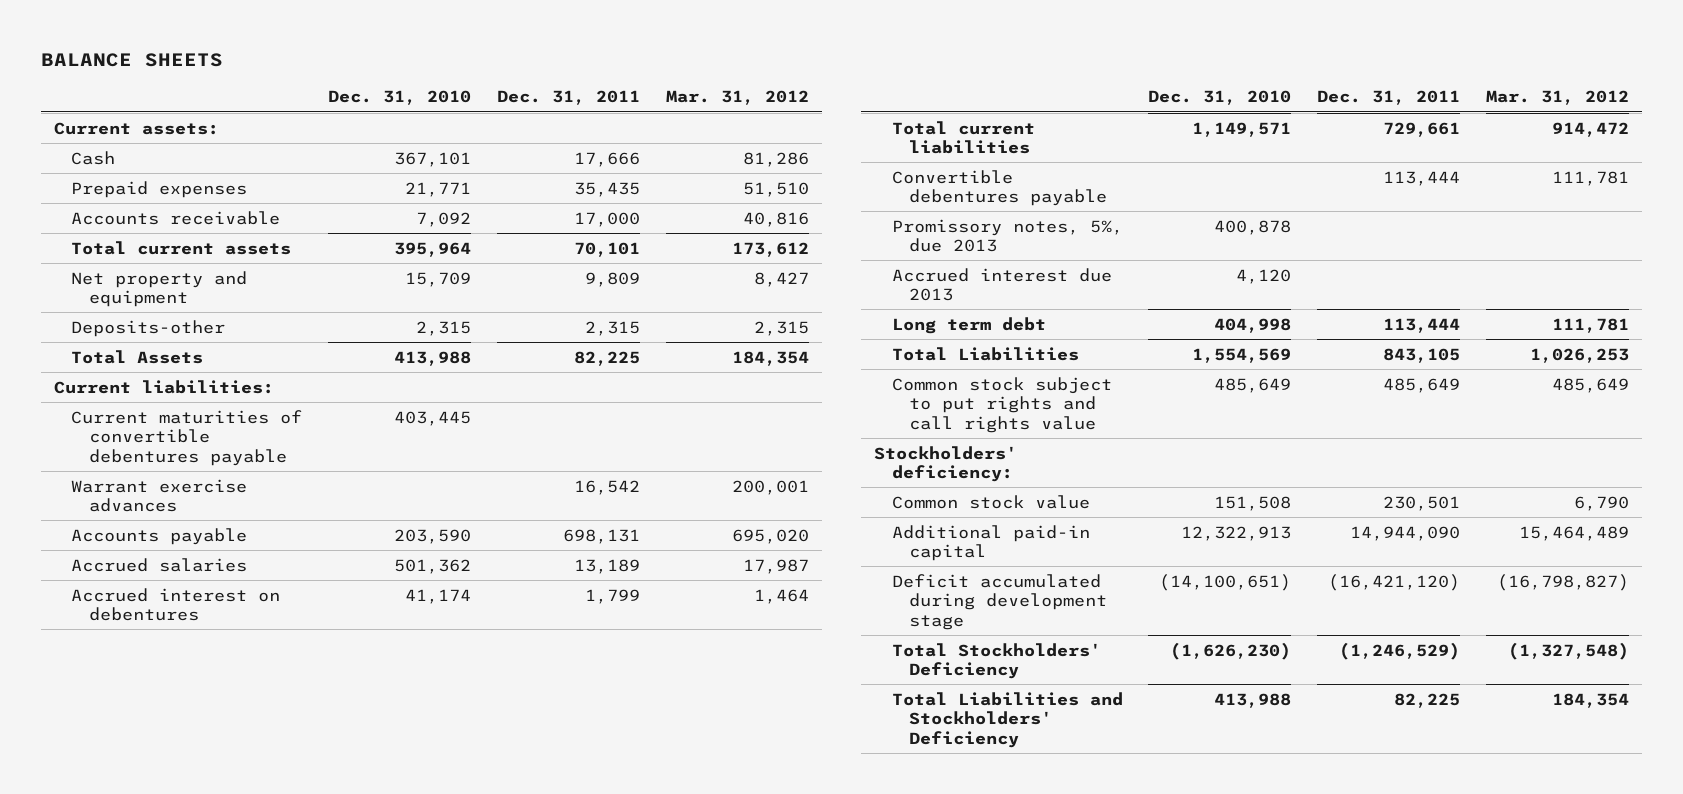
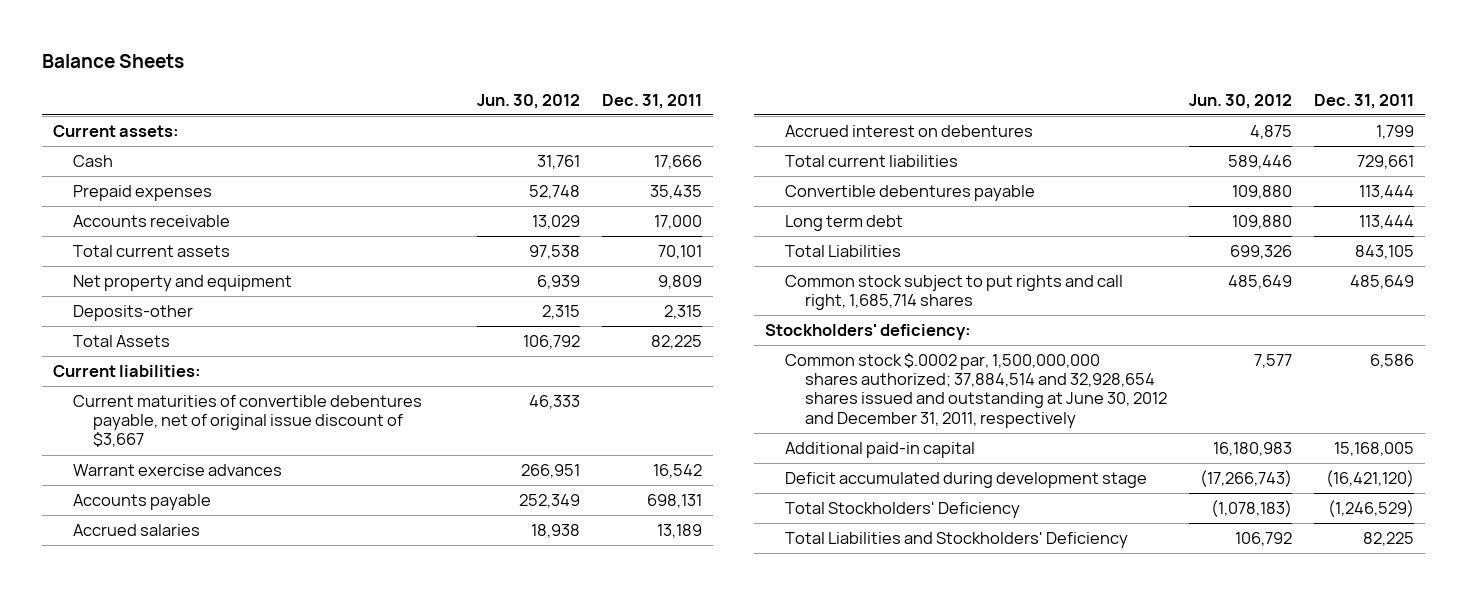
- BALANCE SHEETS
+ Balance Sheets
- | Dec. 31, 2010 | Dec. 31, 2011 | Mar. 31, 2012
+ | Jun. 30, 2012 | Dec. 31, 2011
- Current maturities of convertible debentures payable | 403,445 | |
+ Current maturities of convertible debentures payable, net of original issue discount of $3,667 | 46,333 |
- Promissory notes, 5%, due 2013 | 400,878 | |
- Accrued interest due 2013 | 4,120 | |
- Common stock subject to put rights and call rights value | 485,649 | 485,649 | 485,649
+ Common stock subject to put rights and call right, 1,685,714 shares | 485,649 | 485,649
- Common stock value | 151,508 | 230,501 | 6,790
- Additional paid-in capital | 12,322,913 | 14,944,090 | 15,464,489
+ Common stock $.0002 par, 1,500,000,000 shares authorized; 37,884,514 and 32,928,654 shares issued and outstanding at June 30, 2012 and December 31, 2011, respectively | 7,577 | 6,586
+ Additional paid-in capital | 16,180,983 | 15,168,005

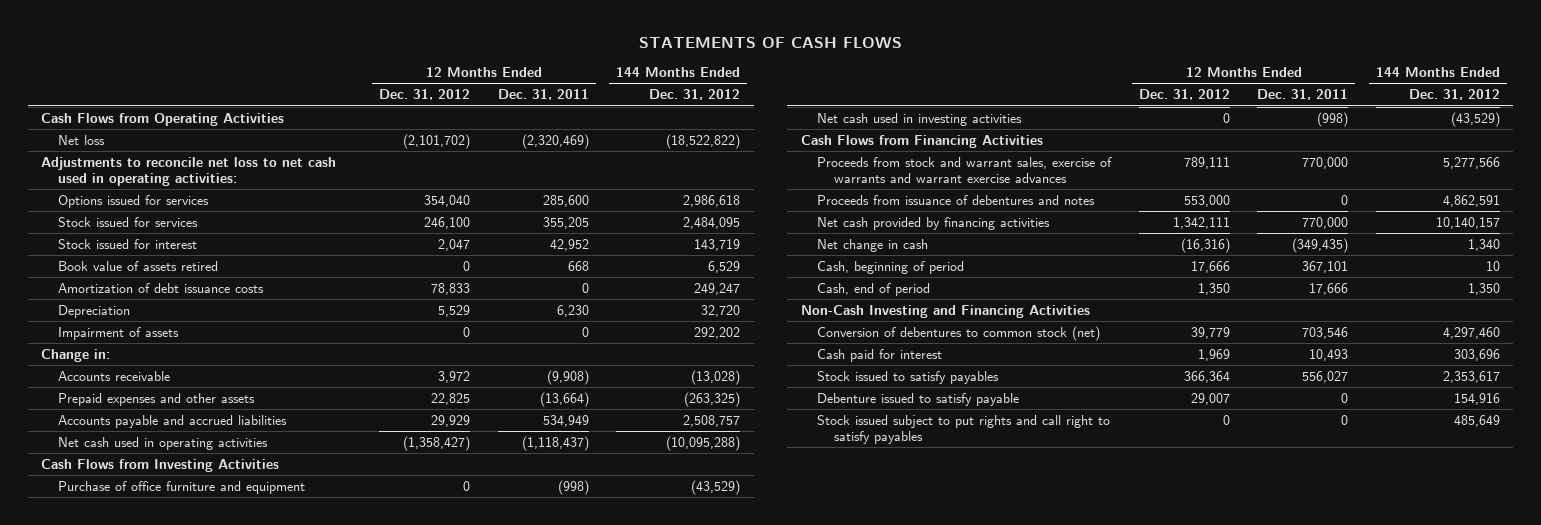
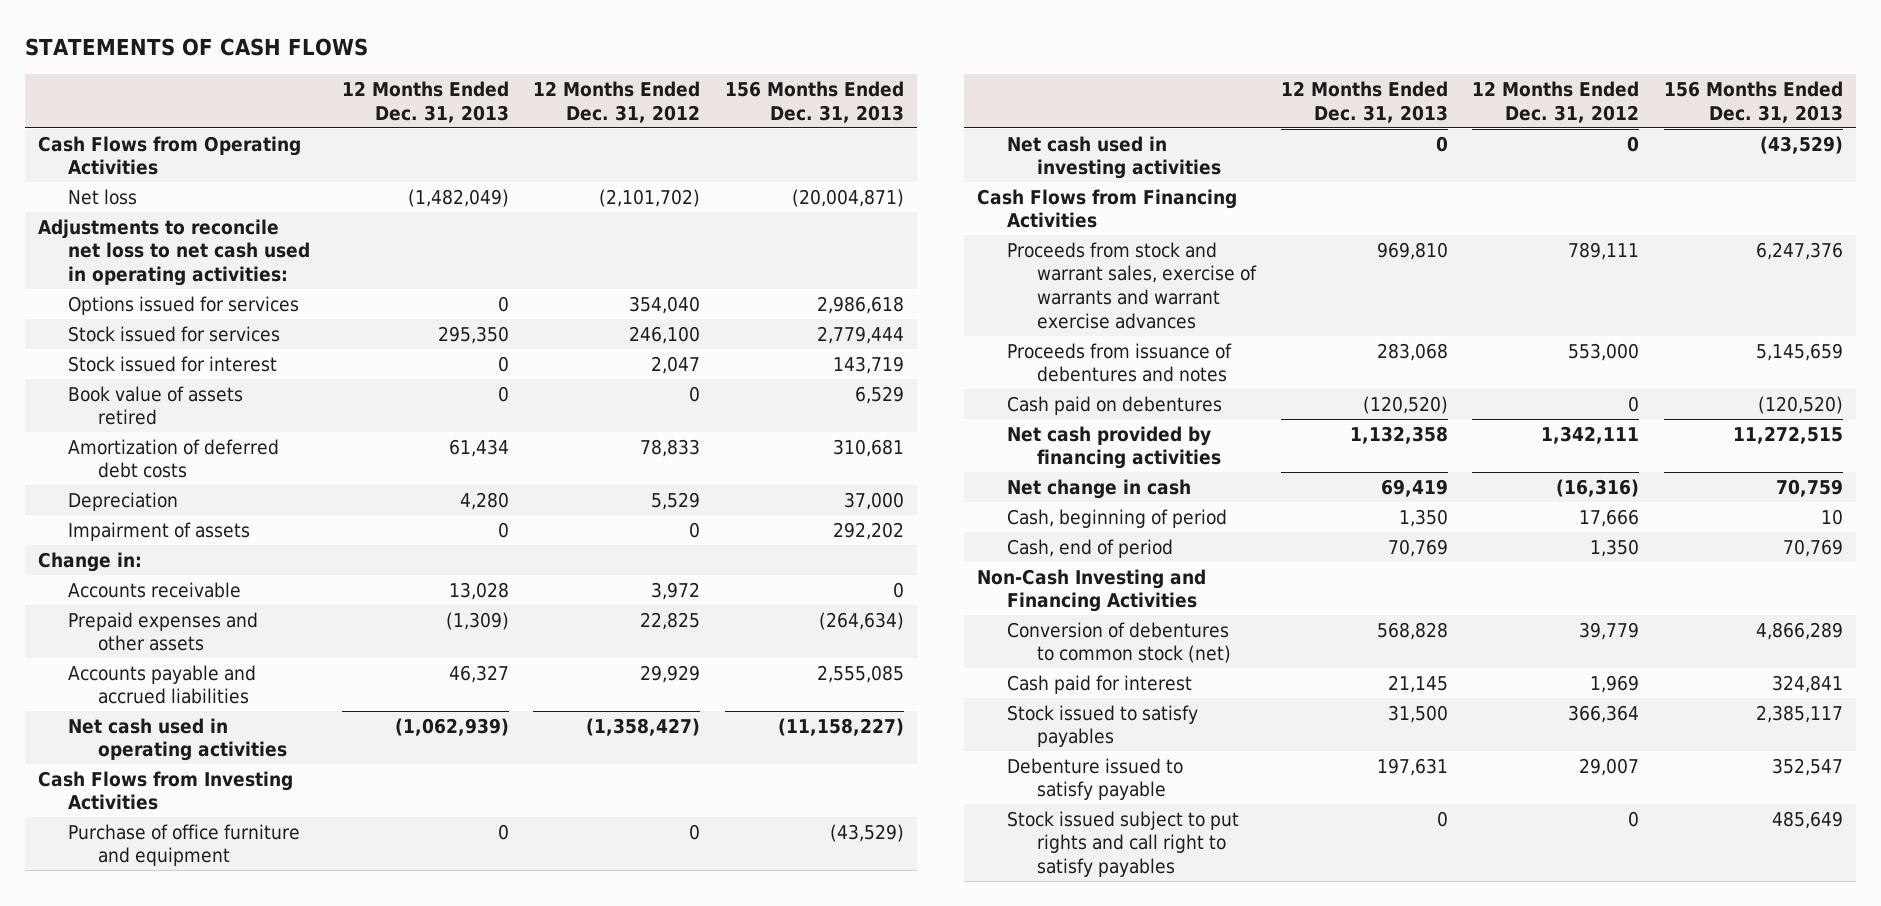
- | 12 Months Ended Dec. 31, 2012 | 12 Months Ended Dec. 31, 2011 | 144 Months Ended Dec. 31, 2012
+ | 12 Months Ended Dec. 31, 2013 | 12 Months Ended Dec. 31, 2012 | 156 Months Ended Dec. 31, 2013
- Amortization of debt issuance costs | 78,833 | 0 | 249,247
+ Amortization of deferred debt costs | 61,434 | 78,833 | 310,681
+ Cash paid on debentures | (120,520) | 0 | (120,520)

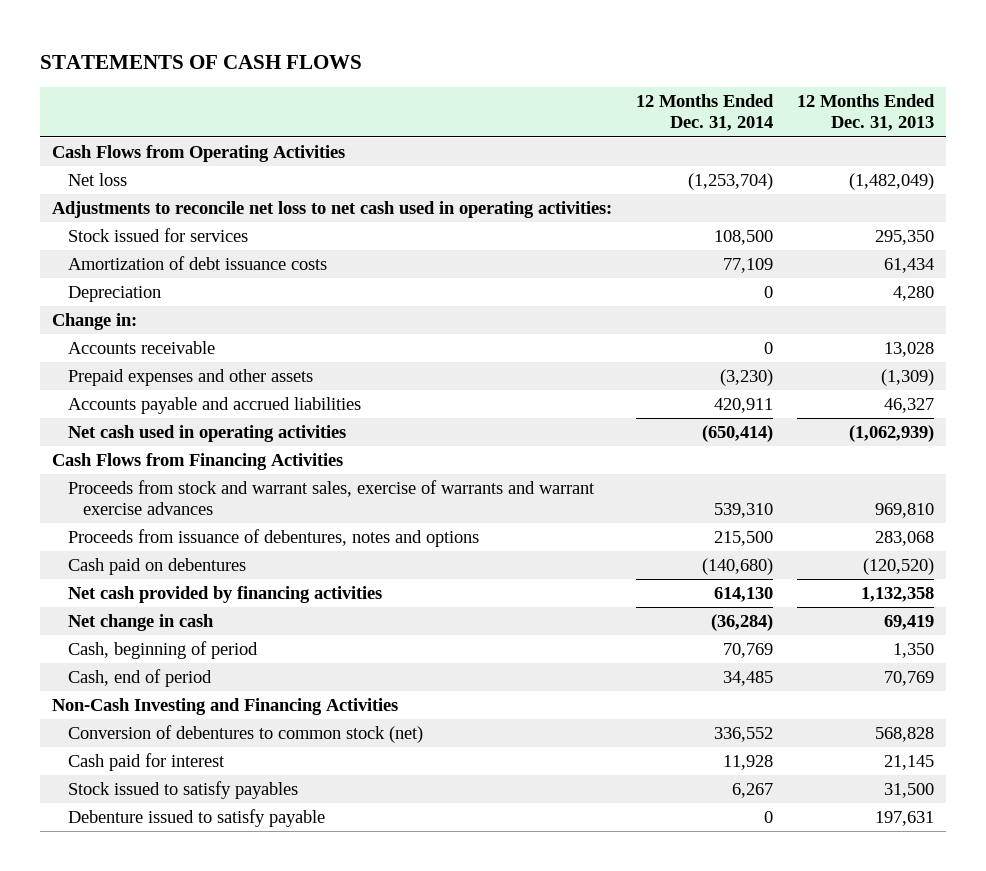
- | 12 Months Ended Dec. 31, 2013 | 12 Months Ended Dec. 31, 2012 | 156 Months Ended Dec. 31, 2013
+ | 12 Months Ended Dec. 31, 2014 | 12 Months Ended Dec. 31, 2013
- Options issued for services | 0 | 354,040 | 2,986,618
- Stock issued for interest | 0 | 2,047 | 143,719
- Book value of assets retired | 0 | 0 | 6,529
- Amortization of deferred debt costs | 61,434 | 78,833 | 310,681
+ Amortization of debt issuance costs | 77,109 | 61,434
- Impairment of assets | 0 | 0 | 292,202
- Cash Flows from Investing Activities
- Purchase of office furniture and equipment | 0 | 0 | (43,529)
- Net cash used in investing activities | 0 | 0 | (43,529)
- Proceeds from issuance of debentures and notes | 283,068 | 553,000 | 5,145,659
+ Proceeds from issuance of debentures, notes and options | 215,500 | 283,068
- Stock issued subject to put rights and call right to satisfy payables | 0 | 0 | 485,649

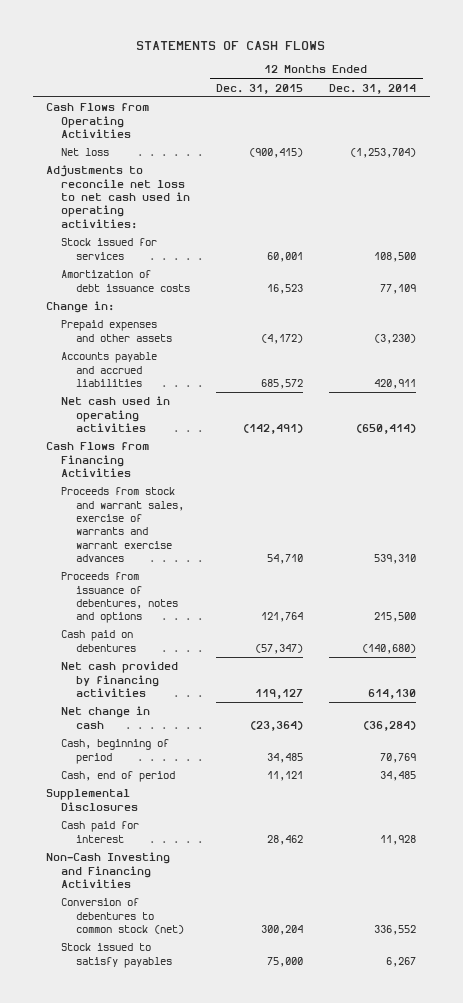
- | 12 Months Ended Dec. 31, 2014 | 12 Months Ended Dec. 31, 2013
+ | 12 Months Ended Dec. 31, 2015 | 12 Months Ended Dec. 31, 2014
- Depreciation | 0 | 4,280
- Accounts receivable | 0 | 13,028
+ Supplemental Disclosures
moved up: Cash paid for interest | 28,462 | 11,928
- Debenture issued to satisfy payable | 0 | 197,631

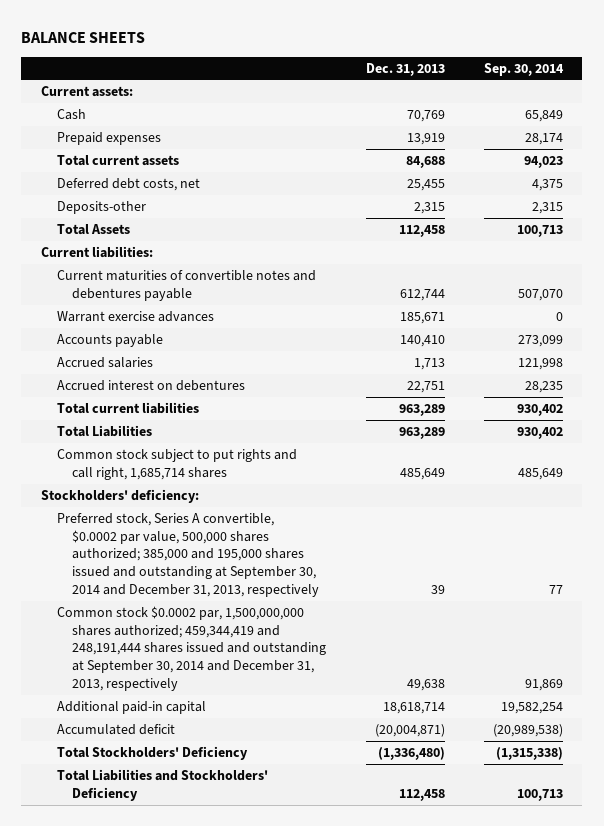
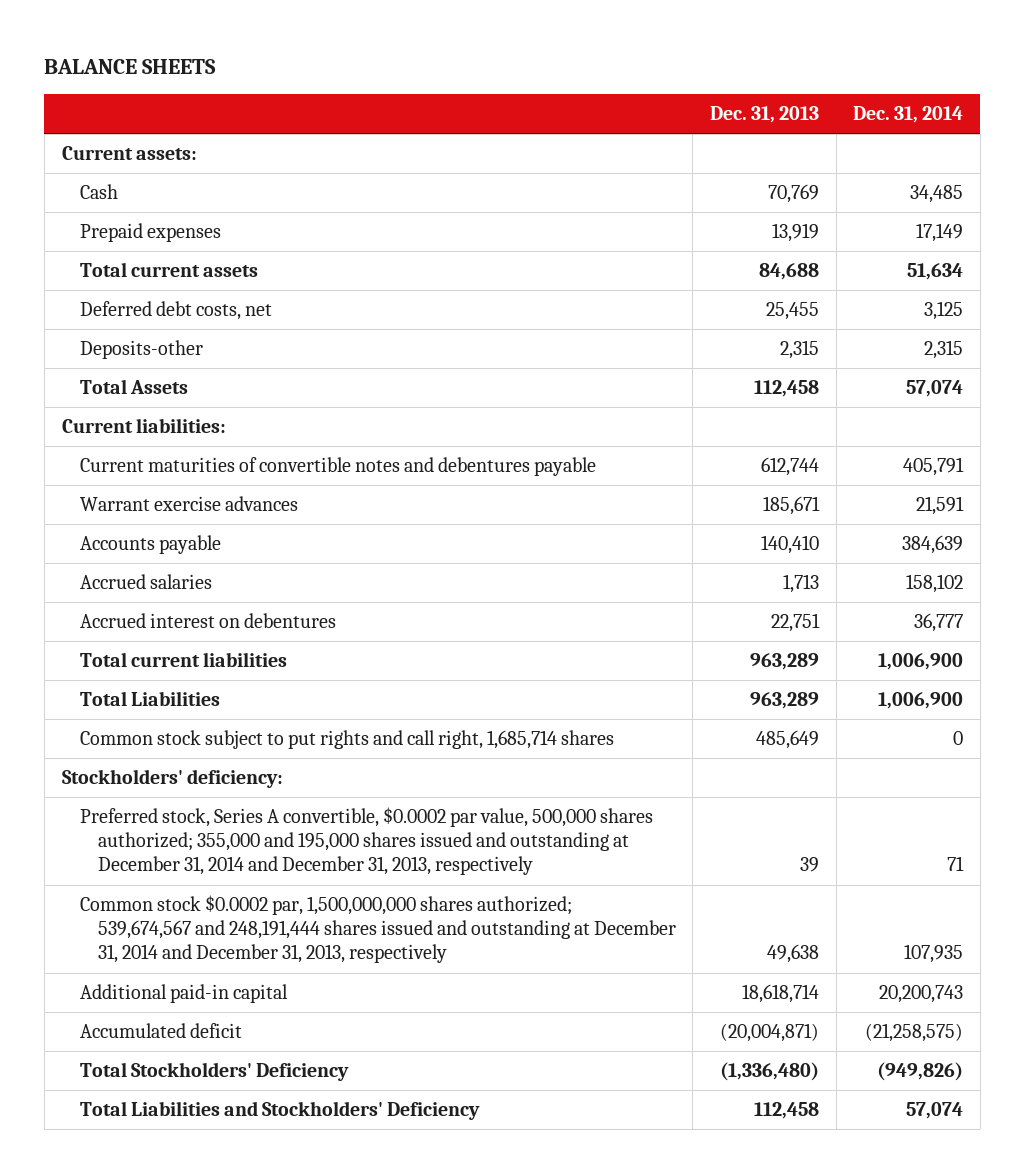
- | Dec. 31, 2013 | Sep. 30, 2014
+ | Dec. 31, 2013 | Dec. 31, 2014
- Preferred stock, Series A convertible, $0.0002 par value, 500,000 shares authorized; 385,000 and 195,000 shares issued and outstanding at September 30, 2014 and December 31, 2013, respectively | 39 | 77
- Common stock $0.0002 par, 1,500,000,000 shares authorized; 459,344,419 and 248,191,444 shares issued and outstanding at September 30, 2014 and December 31, 2013, respectively | 49,638 | 91,869
+ Preferred stock, Series A convertible, $0.0002 par value, 500,000 shares authorized; 355,000 and 195,000 shares issued and outstanding at December 31, 2014 and December 31, 2013, respectively | 39 | 71
+ Common stock $0.0002 par, 1,500,000,000 shares authorized; 539,674,567 and 248,191,444 shares issued and outstanding at December 31, 2014 and December 31, 2013, respectively | 49,638 | 107,935

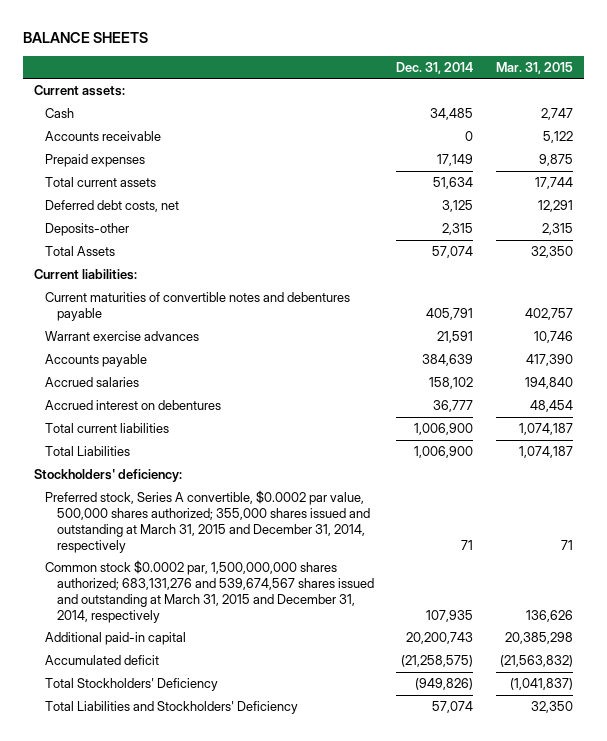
- | Dec. 31, 2013 | Dec. 31, 2014
+ | Dec. 31, 2014 | Mar. 31, 2015
+ Accounts receivable | 0 | 5,122
- Common stock subject to put rights and call right, 1,685,714 shares | 485,649 | 0
- Preferred stock, Series A convertible, $0.0002 par value, 500,000 shares authorized; 355,000 and 195,000 shares issued and outstanding at December 31, 2014 and December 31, 2013, respectively | 39 | 71
- Common stock $0.0002 par, 1,500,000,000 shares authorized; 539,674,567 and 248,191,444 shares issued and outstanding at December 31, 2014 and December 31, 2013, respectively | 49,638 | 107,935
+ Preferred stock, Series A convertible, $0.0002 par value, 500,000 shares authorized; 355,000 shares issued and outstanding at March 31, 2015 and December 31, 2014, respectively | 71 | 71
+ Common stock $0.0002 par, 1,500,000,000 shares authorized; 683,131,276 and 539,674,567 shares issued and outstanding at March 31, 2015 and December 31, 2014, respectively | 107,935 | 136,626

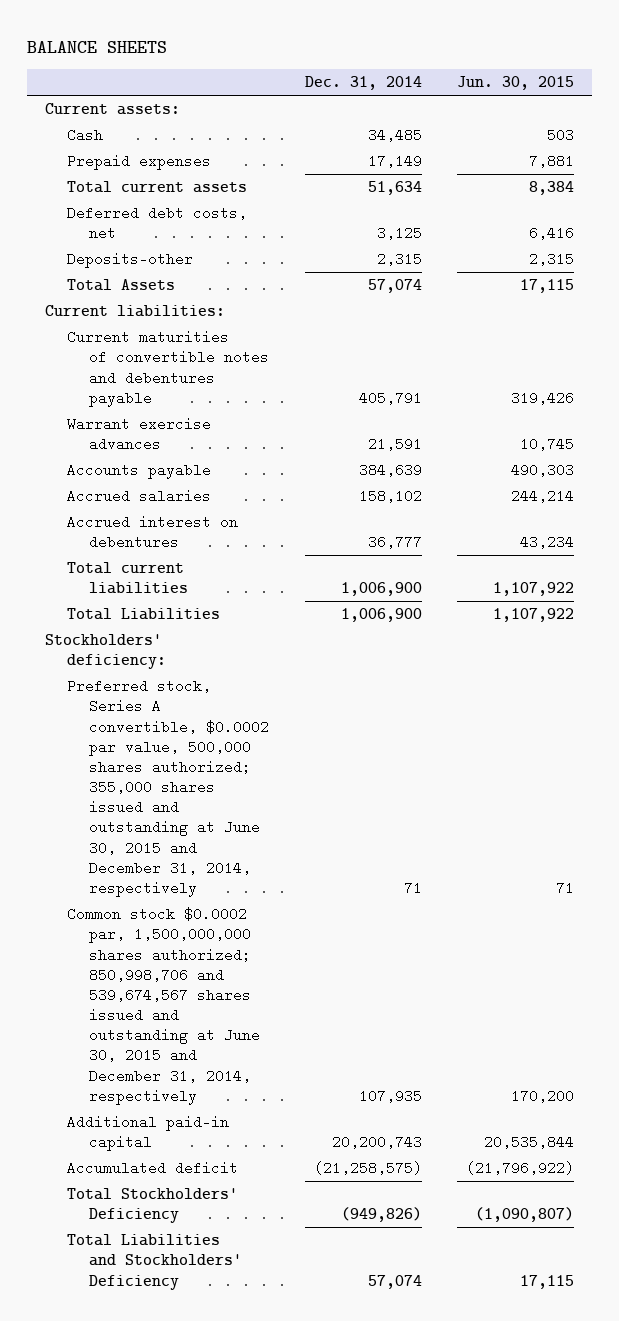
- | Dec. 31, 2014 | Mar. 31, 2015
+ | Dec. 31, 2014 | Jun. 30, 2015
- Accounts receivable | 0 | 5,122
- Preferred stock, Series A convertible, $0.0002 par value, 500,000 shares authorized; 355,000 shares issued and outstanding at March 31, 2015 and December 31, 2014, respectively | 71 | 71
- Common stock $0.0002 par, 1,500,000,000 shares authorized; 683,131,276 and 539,674,567 shares issued and outstanding at March 31, 2015 and December 31, 2014, respectively | 107,935 | 136,626
+ Preferred stock, Series A convertible, $0.0002 par value, 500,000 shares authorized; 355,000 shares issued and outstanding at June 30, 2015 and December 31, 2014, respectively | 71 | 71
+ Common stock $0.0002 par, 1,500,000,000 shares authorized; 850,998,706 and 539,674,567 shares issued and outstanding at June 30, 2015 and December 31, 2014, respectively | 107,935 | 170,200

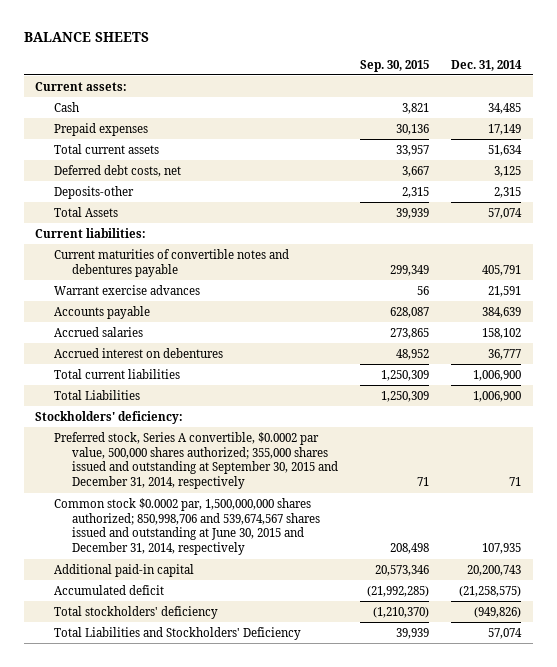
- | Dec. 31, 2014 | Jun. 30, 2015
+ | Sep. 30, 2015 | Dec. 31, 2014
- Preferred stock, Series A convertible, $0.0002 par value, 500,000 shares authorized; 355,000 shares issued and outstanding at June 30, 2015 and December 31, 2014, respectively | 71 | 71
+ Preferred stock, Series A convertible, $0.0002 par value, 500,000 shares authorized; 355,000 shares issued and outstanding at September 30, 2015 and December 31, 2014, respectively | 71 | 71
- Total Stockholders' Deficiency | (949,826) | (1,090,807)
+ Total stockholders' deficiency | (1,210,370) | (949,826)

